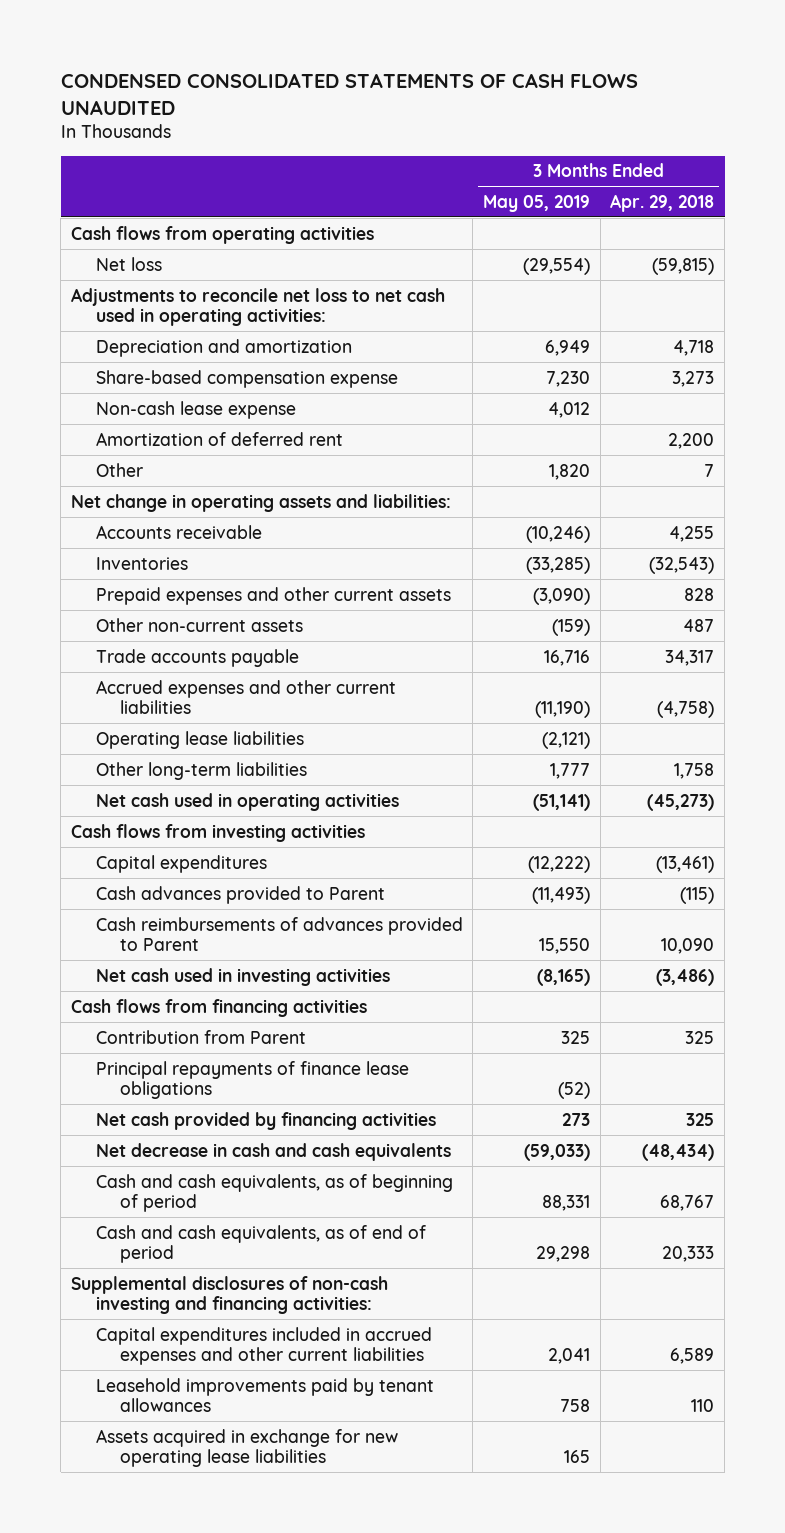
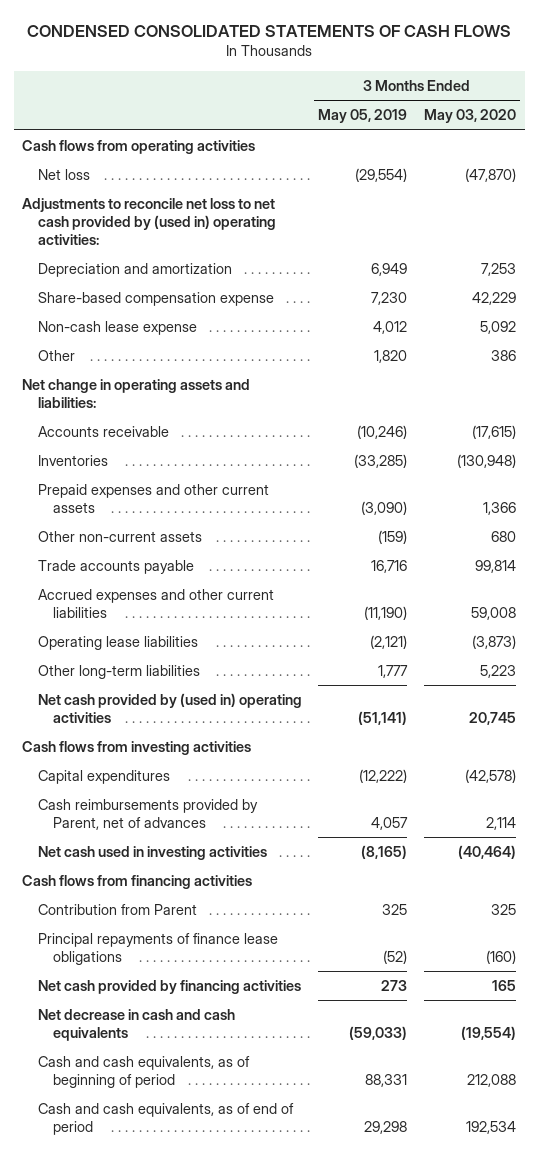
- CONDENSED CONSOLIDATED STATEMENTS OF CASH FLOWS UNAUDITED
+ CONDENSED CONSOLIDATED STATEMENTS OF CASH FLOWS
- | 3 Months Ended May 05, 2019 | 3 Months Ended Apr. 29, 2018
+ | 3 Months Ended May 05, 2019 | 3 Months Ended May 03, 2020
- Adjustments to reconcile net loss to net cash used in operating activities:
+ Adjustments to reconcile net loss to net cash provided by (used in) operating activities:
- Amortization of deferred rent | | 2,200
- Net cash used in operating activities | (51,141) | (45,273)
+ Net cash provided by (used in) operating activities | (51,141) | 20,745
- Cash advances provided to Parent | (11,493) | (115)
- Cash reimbursements of advances provided to Parent | 15,550 | 10,090
+ Cash reimbursements provided by Parent, net of advances | 4,057 | 2,114
- Supplemental disclosures of non-cash investing and financing activities:
- Capital expenditures included in accrued expenses and other current liabilities | 2,041 | 6,589
- Leasehold improvements paid by tenant allowances | 758 | 110
- Assets acquired in exchange for new operating lease liabilities | 165 |

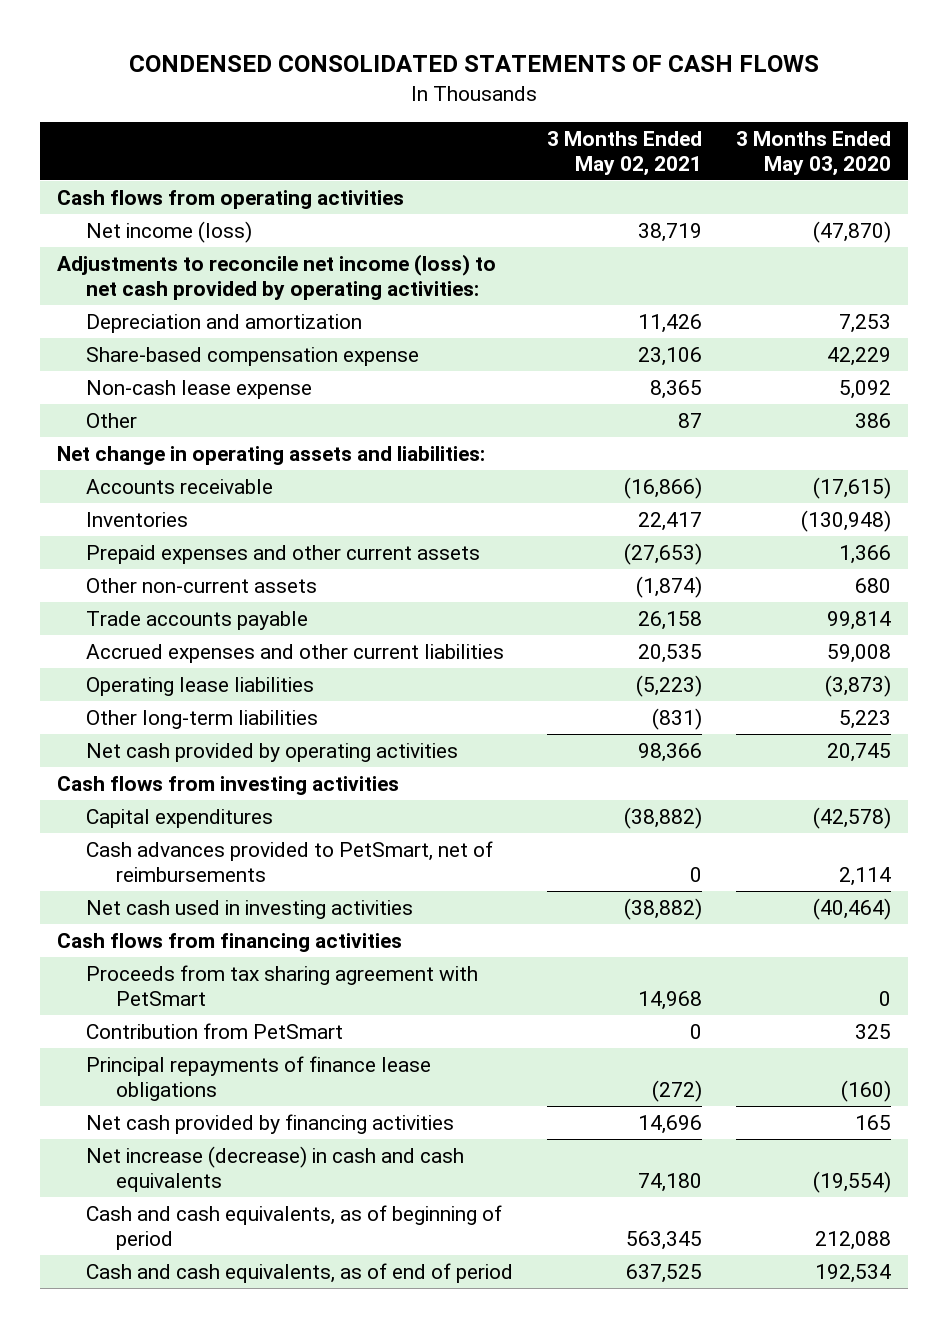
- | 3 Months Ended May 05, 2019 | 3 Months Ended May 03, 2020
+ | 3 Months Ended May 02, 2021 | 3 Months Ended May 03, 2020
- Net loss | (29,554) | (47,870)
- Adjustments to reconcile net loss to net cash provided by (used in) operating activities:
+ Net income (loss) | 38,719 | (47,870)
+ Adjustments to reconcile net income (loss) to net cash provided by operating activities:
- Net cash provided by (used in) operating activities | (51,141) | 20,745
+ Net cash provided by operating activities | 98,366 | 20,745
- Cash reimbursements provided by Parent, net of advances | 4,057 | 2,114
+ Cash advances provided to PetSmart, net of reimbursements | 0 | 2,114
- Contribution from Parent | 325 | 325
+ Proceeds from tax sharing agreement with PetSmart | 14,968 | 0
+ Contribution from PetSmart | 0 | 325
- Net decrease in cash and cash equivalents | (59,033) | (19,554)
+ Net increase (decrease) in cash and cash equivalents | 74,180 | (19,554)

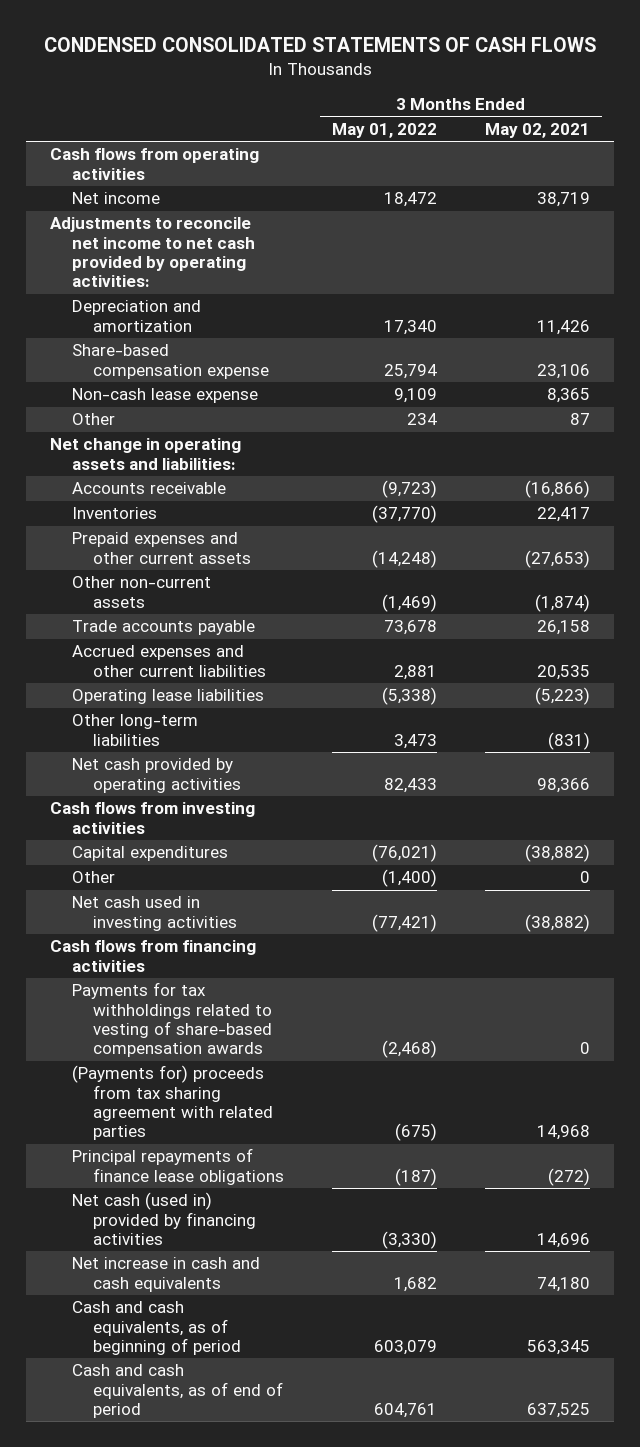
- | 3 Months Ended May 02, 2021 | 3 Months Ended May 03, 2020
+ | 3 Months Ended May 01, 2022 | 3 Months Ended May 02, 2021
- Net income (loss) | 38,719 | (47,870)
- Adjustments to reconcile net income (loss) to net cash provided by operating activities:
+ Net income | 18,472 | 38,719
+ Adjustments to reconcile net income to net cash provided by operating activities:
- Cash advances provided to PetSmart, net of reimbursements | 0 | 2,114
+ Other | (1,400) | 0
- Proceeds from tax sharing agreement with PetSmart | 14,968 | 0
- Contribution from PetSmart | 0 | 325
+ Payments for tax withholdings related to vesting of share-based compensation awards | (2,468) | 0
+ (Payments for) proceeds from tax sharing agreement with related parties | (675) | 14,968
- Net cash provided by financing activities | 14,696 | 165
- Net increase (decrease) in cash and cash equivalents | 74,180 | (19,554)
+ Net cash (used in) provided by financing activities | (3,330) | 14,696
+ Net increase in cash and cash equivalents | 1,682 | 74,180

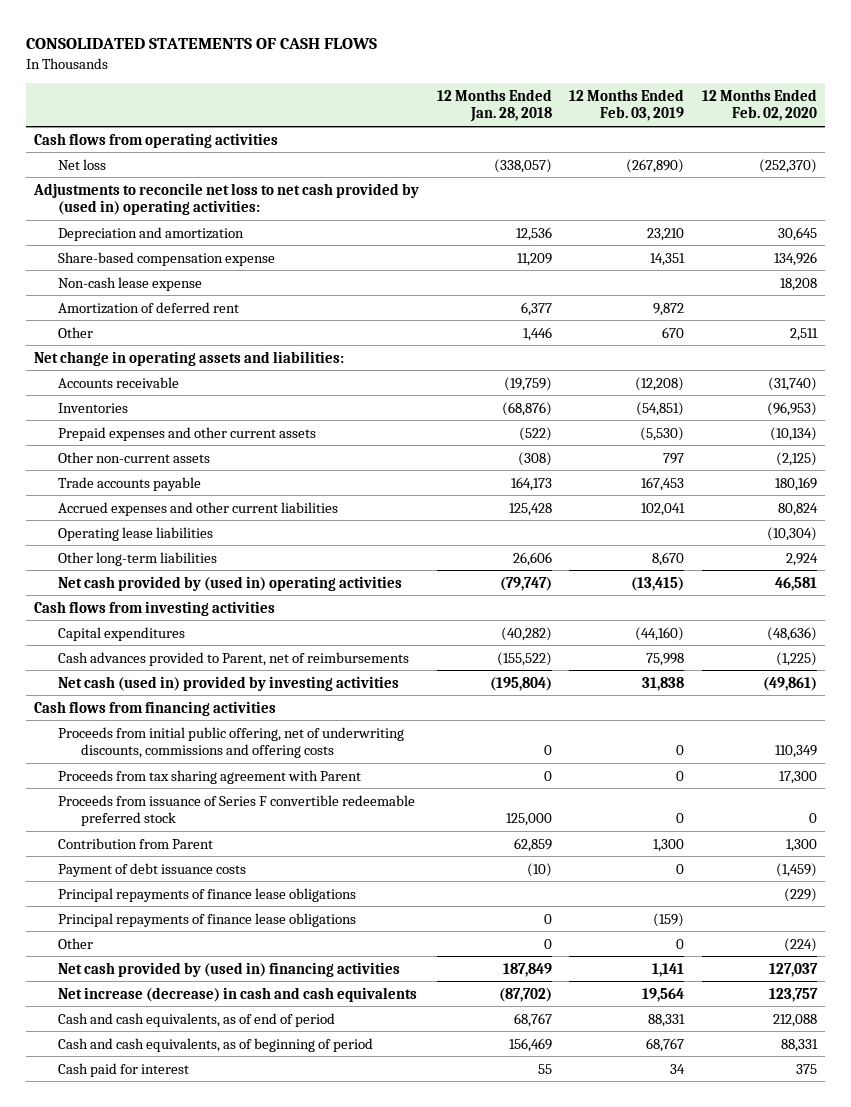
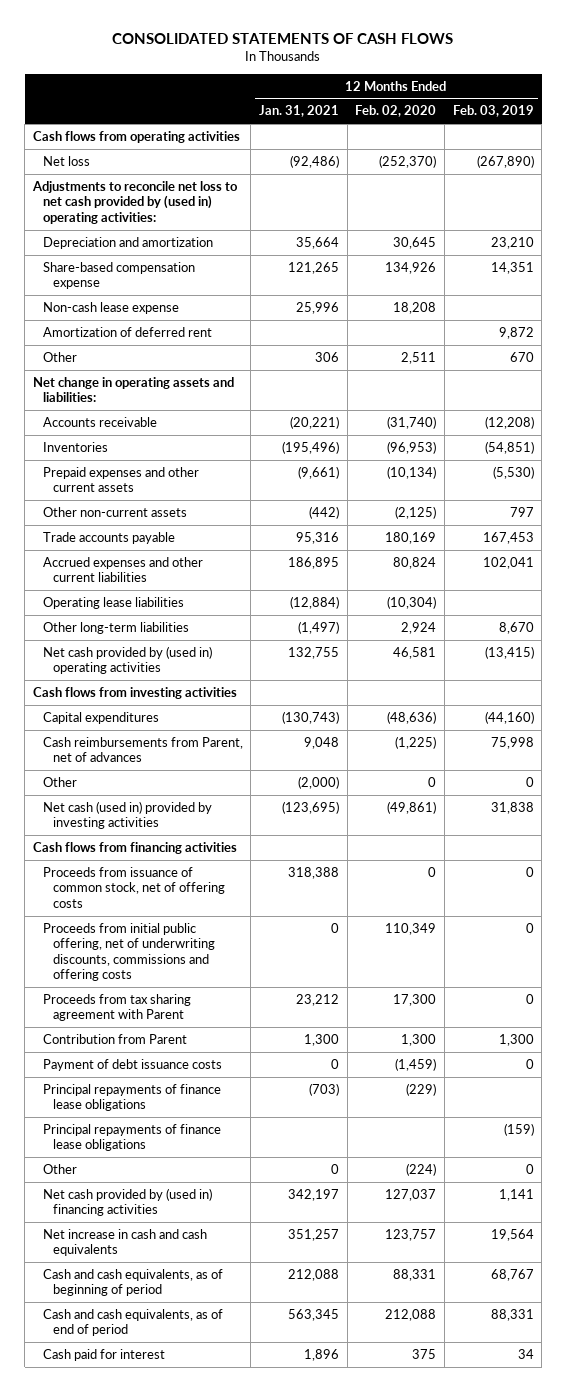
- | 12 Months Ended Jan. 28, 2018 | 12 Months Ended Feb. 03, 2019 | 12 Months Ended Feb. 02, 2020
+ | 12 Months Ended Jan. 31, 2021 | 12 Months Ended Feb. 02, 2020 | 12 Months Ended Feb. 03, 2019
- Cash advances provided to Parent, net of reimbursements | (155,522) | 75,998 | (1,225)
+ Cash reimbursements from Parent, net of advances | 9,048 | (1,225) | 75,998
+ Other | (2,000) | 0 | 0
+ Proceeds from issuance of common stock, net of offering costs | 318,388 | 0 | 0
- Proceeds from issuance of Series F convertible redeemable preferred stock | 125,000 | 0 | 0
- Net increase (decrease) in cash and cash equivalents | (87,702) | 19,564 | 123,757
+ Net increase in cash and cash equivalents | 351,257 | 123,757 | 19,564
moved down: Cash and cash equivalents, as of end of period | 563,345 | 212,088 | 88,331

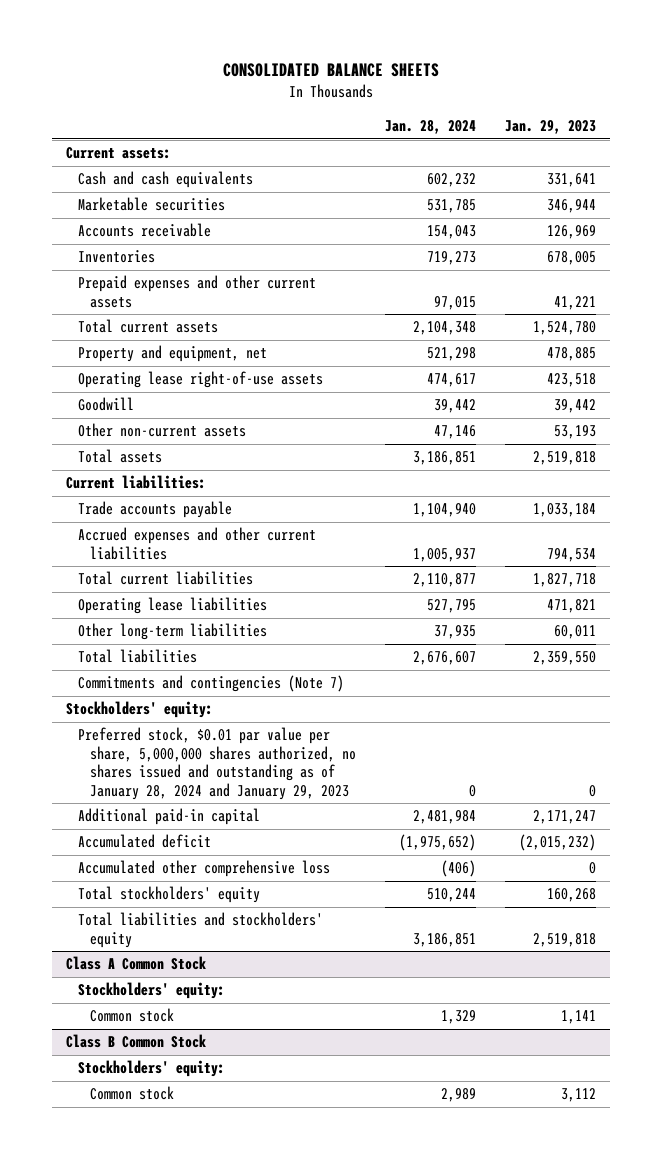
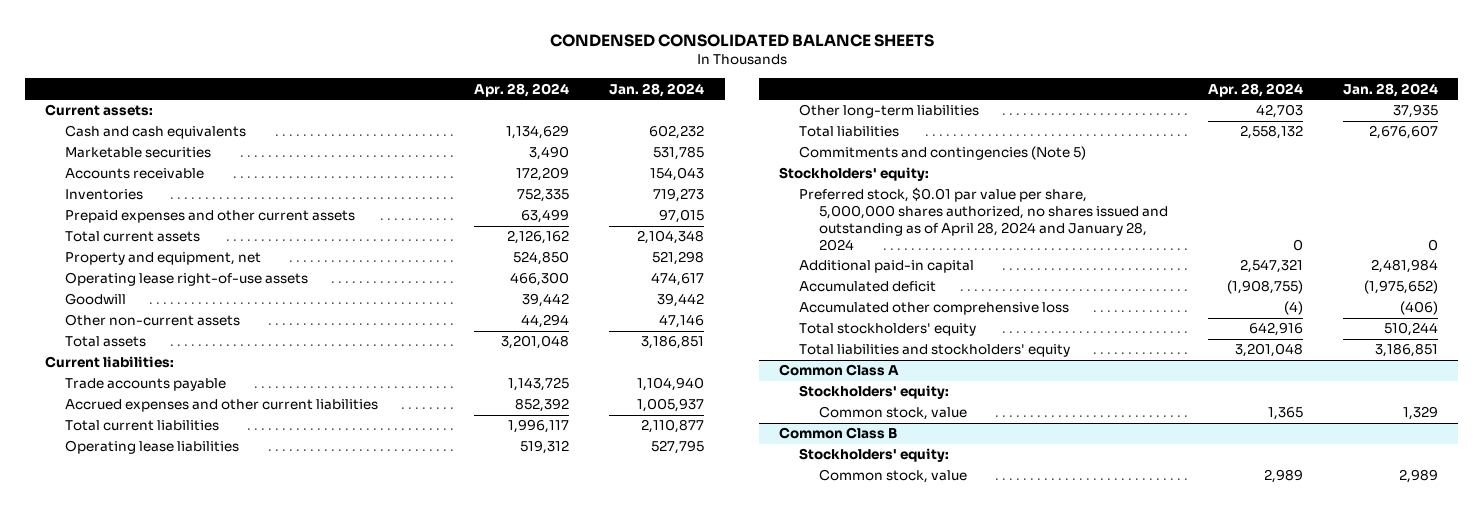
- CONSOLIDATED BALANCE SHEETS
+ CONDENSED CONSOLIDATED BALANCE SHEETS
- | Jan. 28, 2024 | Jan. 29, 2023
+ | Apr. 28, 2024 | Jan. 28, 2024
- Commitments and contingencies (Note 7)
+ Commitments and contingencies (Note 5)
- Preferred stock, $0.01 par value per share, 5,000,000 shares authorized, no shares issued and outstanding as of January 28, 2024 and January 29, 2023 | 0 | 0
+ Preferred stock, $0.01 par value per share, 5,000,000 shares authorized, no shares issued and outstanding as of April 28, 2024 and January 28, 2024 | 0 | 0
- Class A Common Stock
+ Common Class A
- Common stock | 1,329 | 1,141
- Class B Common Stock
+ Common stock, value | 1,365 | 1,329
+ Common Class B
- Common stock | 2,989 | 3,112
+ Common stock, value | 2,989 | 2,989

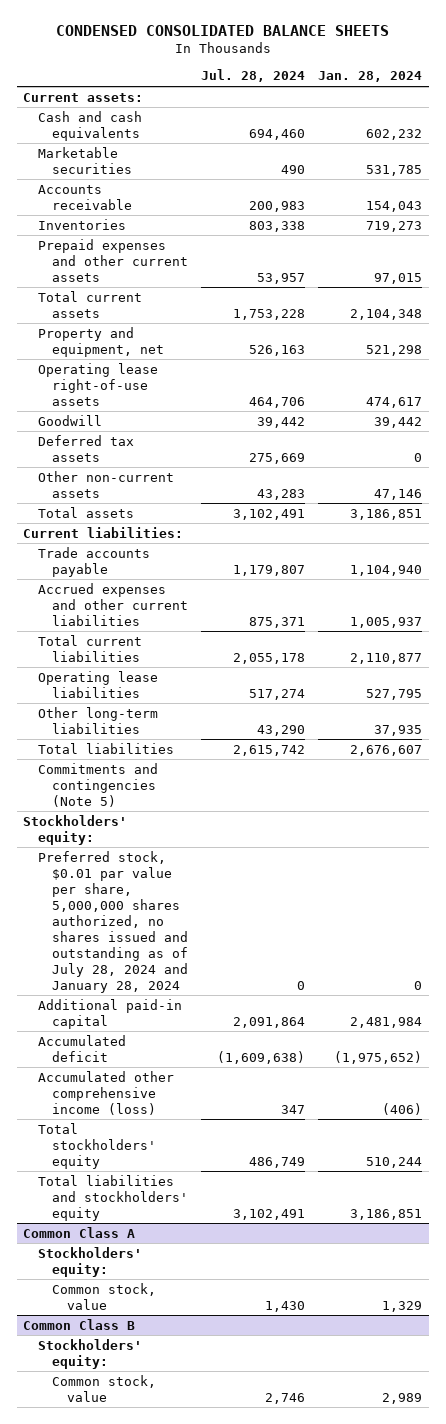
- | Apr. 28, 2024 | Jan. 28, 2024
+ | Jul. 28, 2024 | Jan. 28, 2024
+ Deferred tax assets | 275,669 | 0
- Preferred stock, $0.01 par value per share, 5,000,000 shares authorized, no shares issued and outstanding as of April 28, 2024 and January 28, 2024 | 0 | 0
+ Preferred stock, $0.01 par value per share, 5,000,000 shares authorized, no shares issued and outstanding as of July 28, 2024 and January 28, 2024 | 0 | 0
- Accumulated other comprehensive loss | (4) | (406)
+ Accumulated other comprehensive income (loss) | 347 | (406)

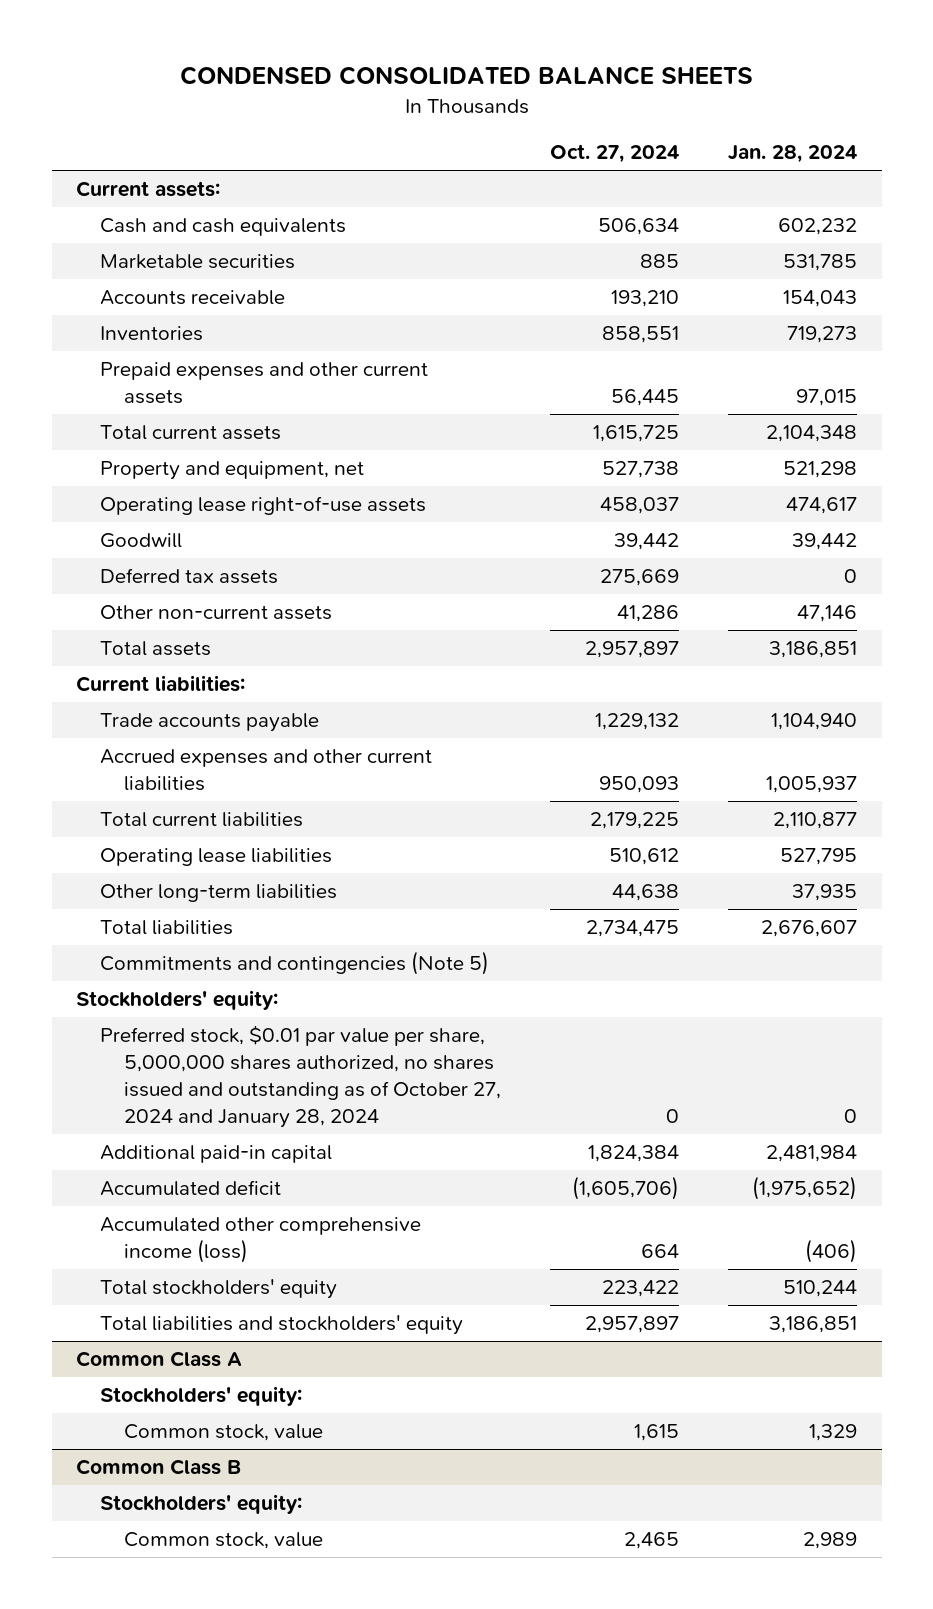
- | Jul. 28, 2024 | Jan. 28, 2024
+ | Oct. 27, 2024 | Jan. 28, 2024
- Preferred stock, $0.01 par value per share, 5,000,000 shares authorized, no shares issued and outstanding as of July 28, 2024 and January 28, 2024 | 0 | 0
+ Preferred stock, $0.01 par value per share, 5,000,000 shares authorized, no shares issued and outstanding as of October 27, 2024 and January 28, 2024 | 0 | 0

